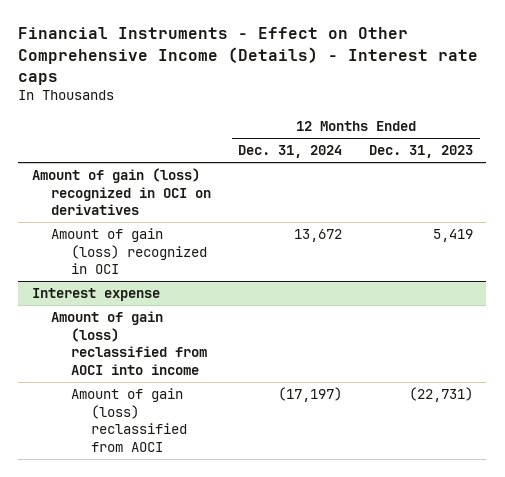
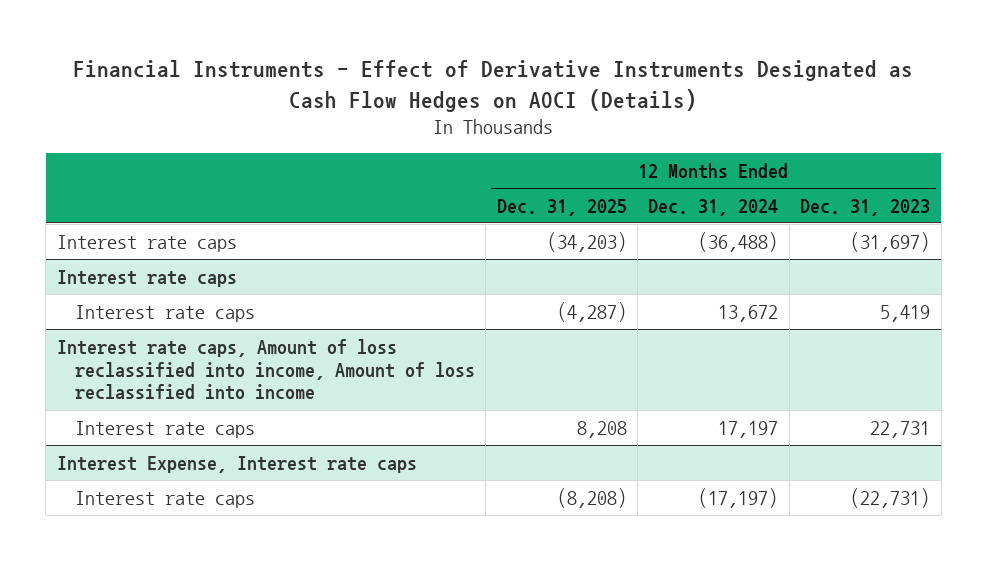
- Financial Instruments - Effect on Other Comprehensive Income (Details) - Interest rate caps
+ Financial Instruments - Effect of Derivative Instruments Designated as Cash Flow Hedges on AOCI (Details)
- | 12 Months Ended Dec. 31, 2024 | 12 Months Ended Dec. 31, 2023
+ | 12 Months Ended Dec. 31, 2025 | 12 Months Ended Dec. 31, 2024 | 12 Months Ended Dec. 31, 2023
- Amount of gain (loss) recognized in OCI on derivatives
- Amount of gain (loss) recognized in OCI | 13,672 | 5,419
- Interest expense
- Amount of gain (loss) reclassified from AOCI into income
- Amount of gain (loss) reclassified from AOCI | (17,197) | (22,731)
+ Interest rate caps | (34,203) | (36,488) | (31,697)
+ Interest rate caps
+ Interest rate caps | (4,287) | 13,672 | 5,419
+ Interest rate caps, Amount of loss reclassified into income, Amount of loss reclassified into income
+ Interest rate caps | 8,208 | 17,197 | 22,731
+ Interest Expense, Interest rate caps
+ Interest rate caps | (8,208) | (17,197) | (22,731)

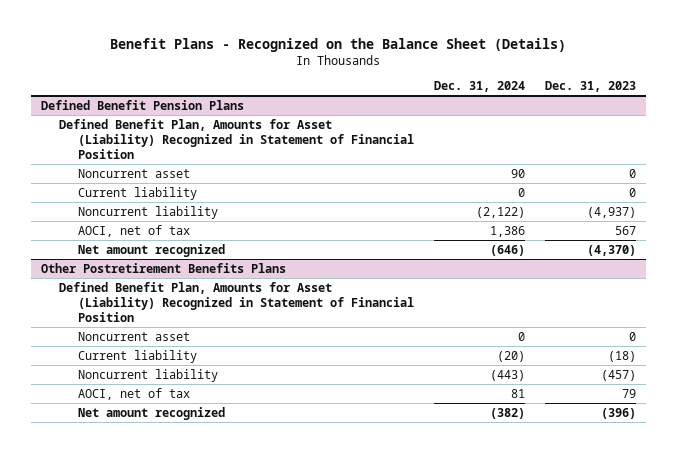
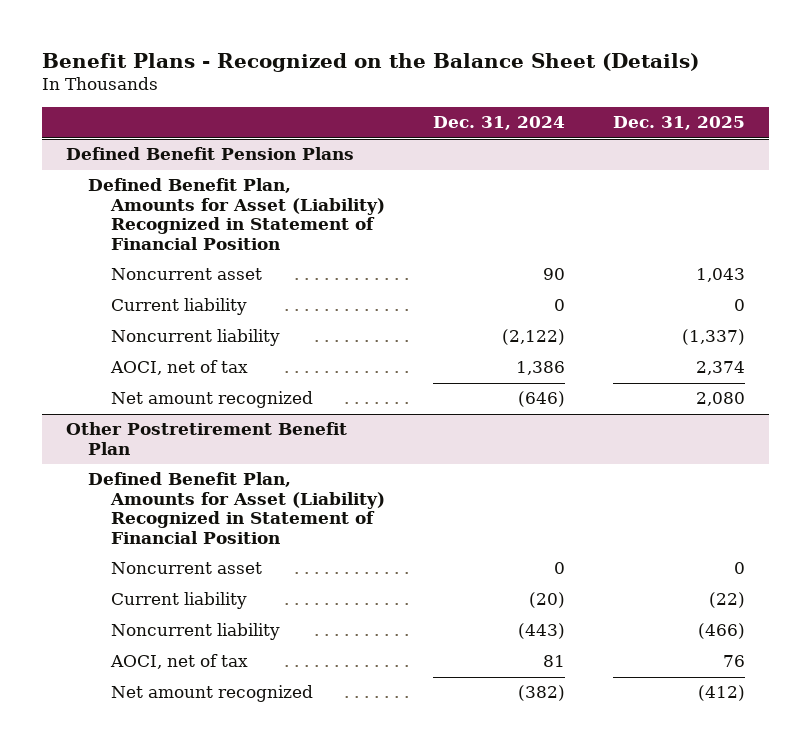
- | Dec. 31, 2024 | Dec. 31, 2023
+ | Dec. 31, 2024 | Dec. 31, 2025
- Other Postretirement Benefits Plans
+ Other Postretirement Benefit Plan

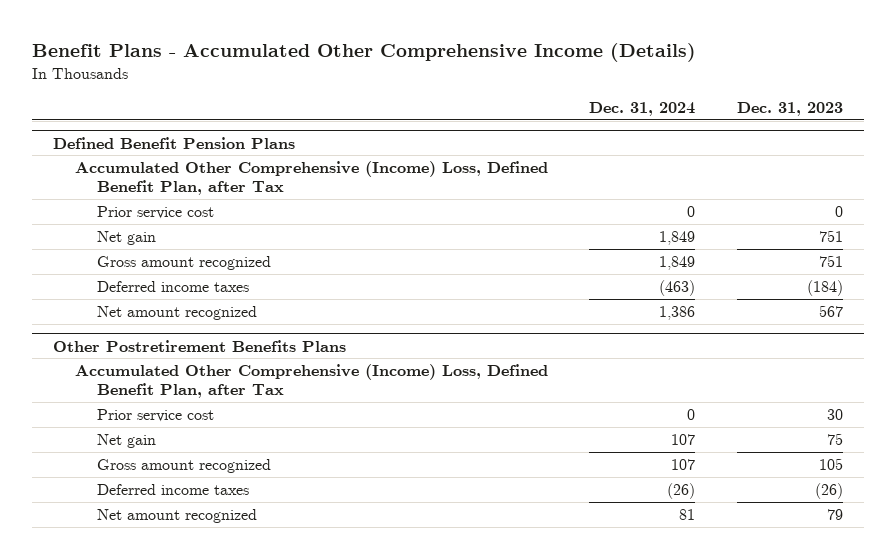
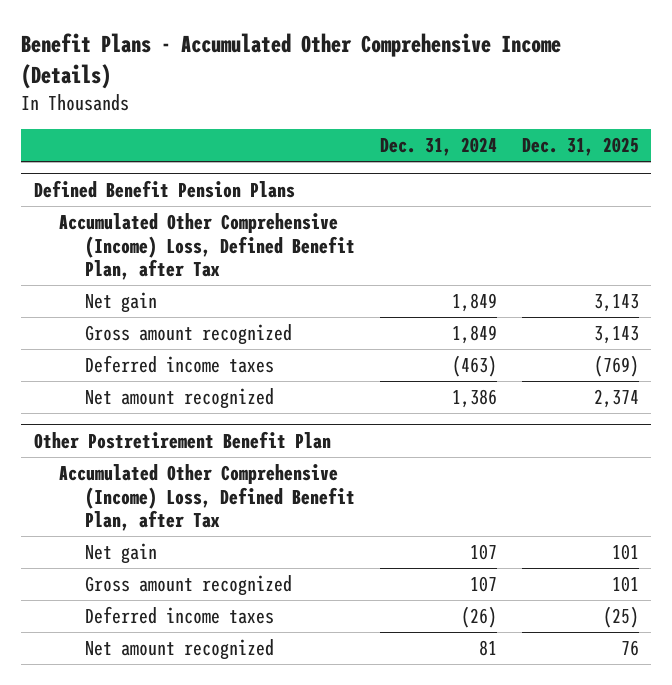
- | Dec. 31, 2024 | Dec. 31, 2023
+ | Dec. 31, 2024 | Dec. 31, 2025
@ Defined Benefit Pension Plans
- Prior service cost | 0 | 0
- Other Postretirement Benefits Plans
+ Other Postretirement Benefit Plan
- Prior service cost | 0 | 30

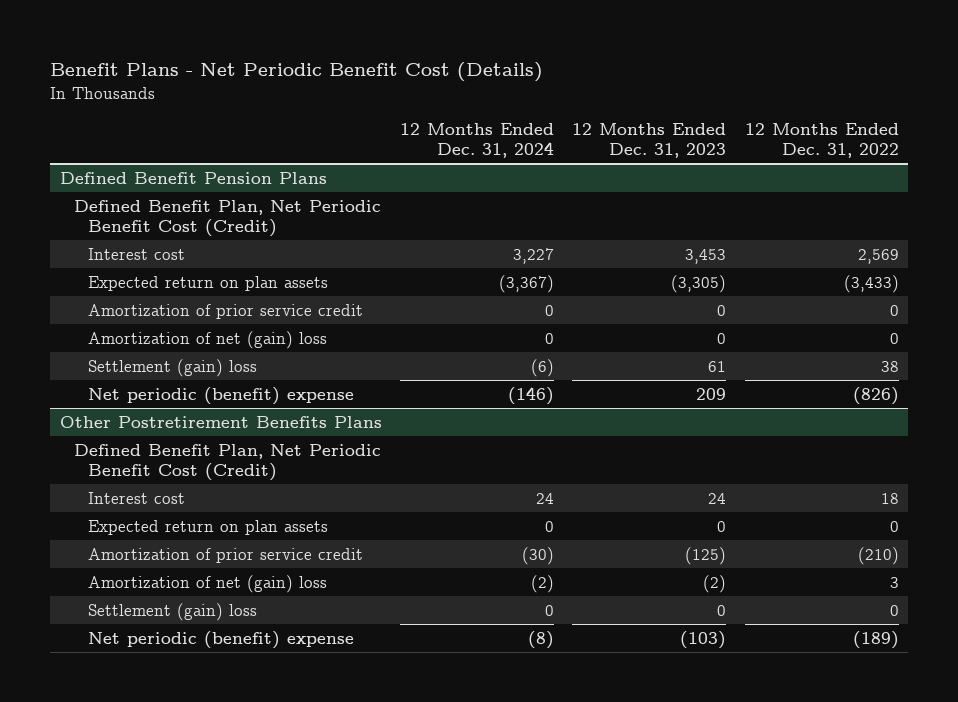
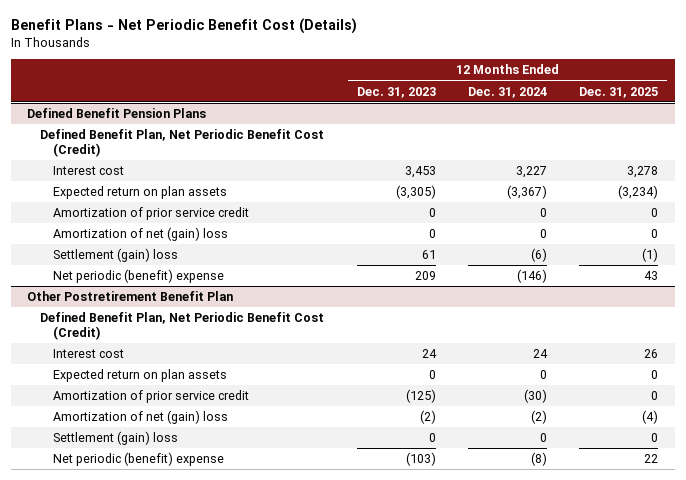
- | 12 Months Ended Dec. 31, 2024 | 12 Months Ended Dec. 31, 2023 | 12 Months Ended Dec. 31, 2022
+ | 12 Months Ended Dec. 31, 2023 | 12 Months Ended Dec. 31, 2024 | 12 Months Ended Dec. 31, 2025
- Other Postretirement Benefits Plans
+ Other Postretirement Benefit Plan

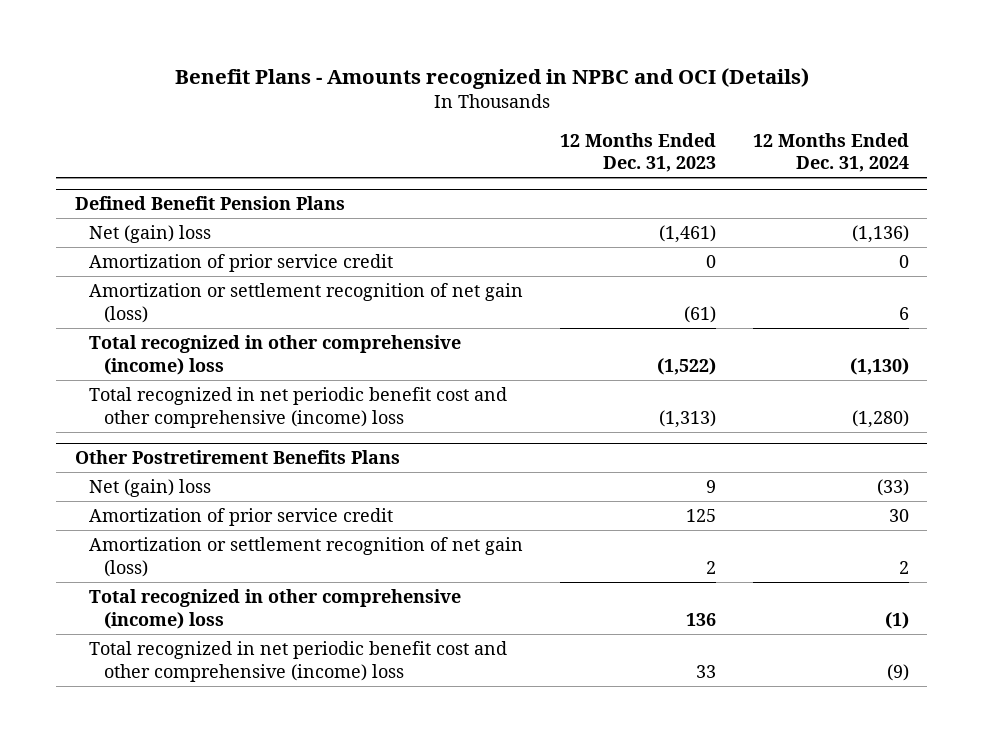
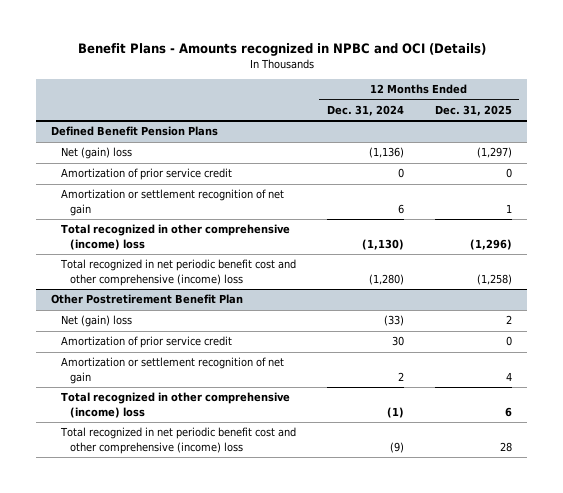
- | 12 Months Ended Dec. 31, 2023 | 12 Months Ended Dec. 31, 2024
+ | 12 Months Ended Dec. 31, 2024 | 12 Months Ended Dec. 31, 2025
@ Defined Benefit Pension Plans
- Amortization or settlement recognition of net gain (loss) | (61) | 6
+ Amortization or settlement recognition of net gain | 6 | 1
- Other Postretirement Benefits Plans
+ Other Postretirement Benefit Plan
- Amortization or settlement recognition of net gain (loss) | 2 | 2
+ Amortization or settlement recognition of net gain | 2 | 4

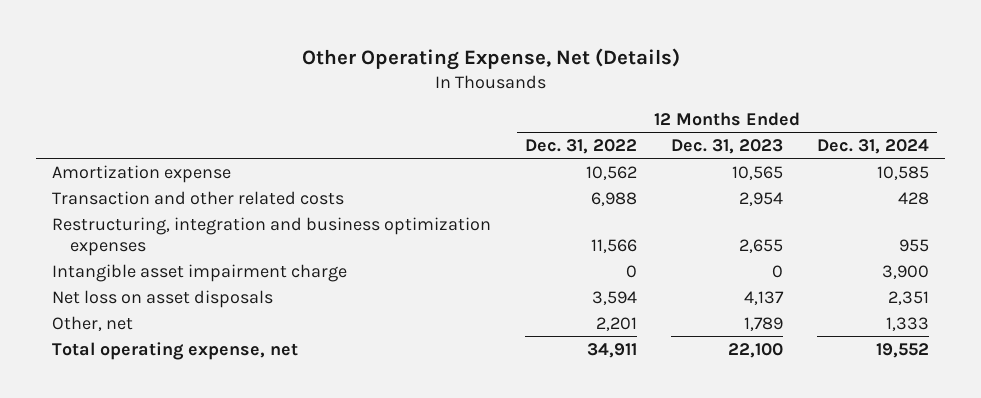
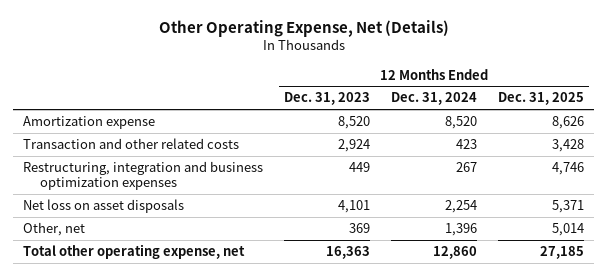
- | 12 Months Ended Dec. 31, 2022 | 12 Months Ended Dec. 31, 2023 | 12 Months Ended Dec. 31, 2024
+ | 12 Months Ended Dec. 31, 2023 | 12 Months Ended Dec. 31, 2024 | 12 Months Ended Dec. 31, 2025
- Amortization expense | 10,562 | 10,565 | 10,585
- Transaction and other related costs | 6,988 | 2,954 | 428
- Restructuring, integration and business optimization expenses | 11,566 | 2,655 | 955
- Intangible asset impairment charge | 0 | 0 | 3,900
- Net loss on asset disposals | 3,594 | 4,137 | 2,351
- Other, net | 2,201 | 1,789 | 1,333
- Total operating expense, net | 34,911 | 22,100 | 19,552
+ Amortization expense | 8,520 | 8,520 | 8,626
+ Transaction and other related costs | 2,924 | 423 | 3,428
+ Restructuring, integration and business optimization expenses | 449 | 267 | 4,746
+ Net loss on asset disposals | 4,101 | 2,254 | 5,371
+ Other, net | 369 | 1,396 | 5,014
+ Total other operating expense, net | 16,363 | 12,860 | 27,185

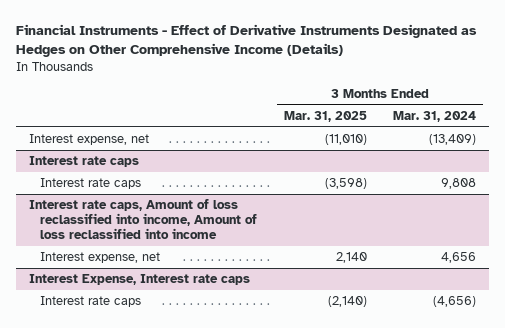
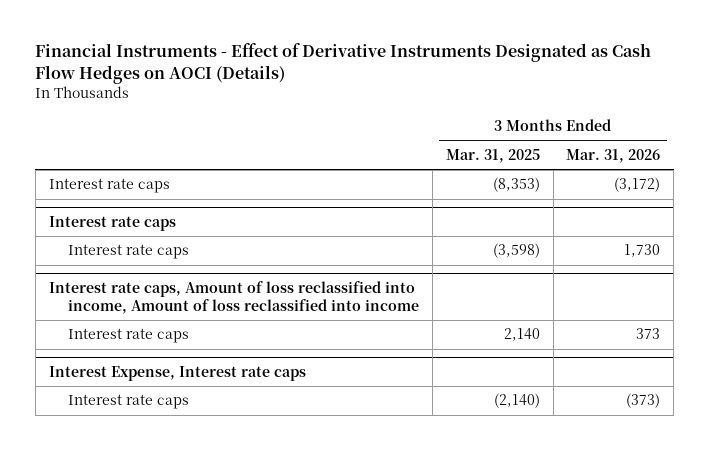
- Financial Instruments - Effect of Derivative Instruments Designated as Hedges on Other Comprehensive Income (Details)
+ Financial Instruments - Effect of Derivative Instruments Designated as Cash Flow Hedges on AOCI (Details)
- | 3 Months Ended Mar. 31, 2025 | 3 Months Ended Mar. 31, 2024
+ | 3 Months Ended Mar. 31, 2025 | 3 Months Ended Mar. 31, 2026
- Interest expense, net | (11,010) | (13,409)
+ Interest rate caps | (8,353) | (3,172)
@ Interest rate caps, Amount of loss reclassified into income, Amount of loss reclassified into income
- Interest expense, net | 2,140 | 4,656
+ Interest rate caps | 2,140 | 373

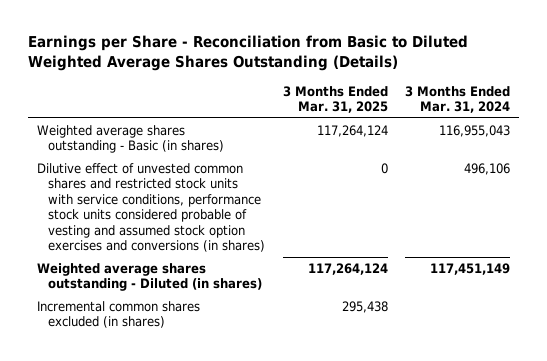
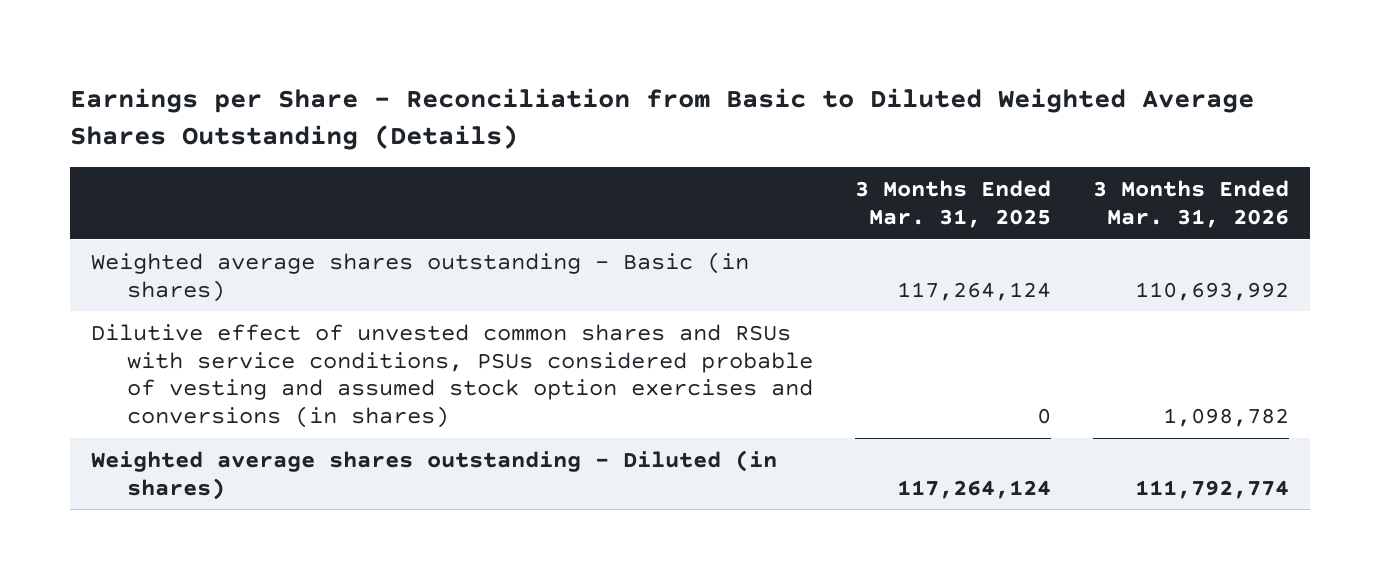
- | 3 Months Ended Mar. 31, 2025 | 3 Months Ended Mar. 31, 2024
+ | 3 Months Ended Mar. 31, 2025 | 3 Months Ended Mar. 31, 2026
- Dilutive effect of unvested common shares and restricted stock units with service conditions, performance stock units considered probable of vesting and assumed stock option exercises and conversions (in shares) | 0 | 496,106
+ Dilutive effect of unvested common shares and RSUs with service conditions, PSUs considered probable of vesting and assumed stock option exercises and conversions (in shares) | 0 | 1,098,782
- Incremental common shares excluded (in shares) | 295,438 |

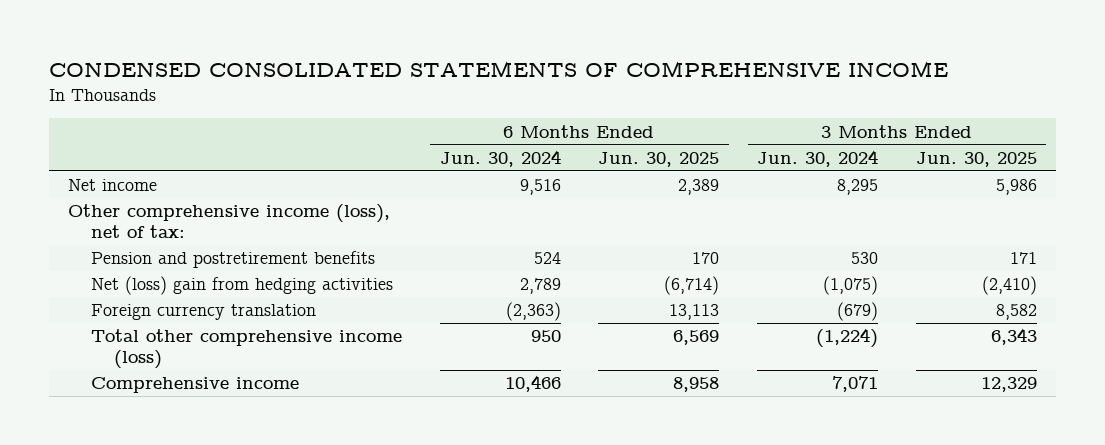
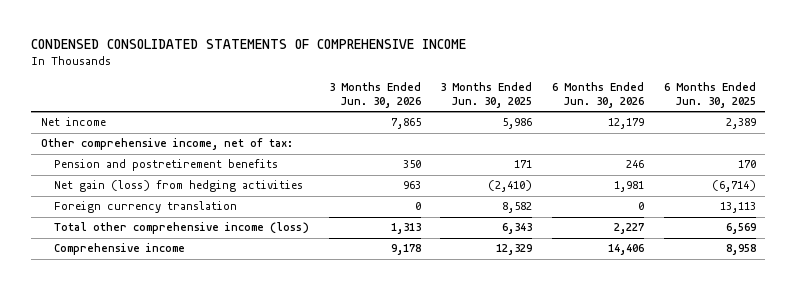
- | 6 Months Ended Jun. 30, 2024 | 6 Months Ended Jun. 30, 2025 | 3 Months Ended Jun. 30, 2024 | 3 Months Ended Jun. 30, 2025
+ | 3 Months Ended Jun. 30, 2026 | 3 Months Ended Jun. 30, 2025 | 6 Months Ended Jun. 30, 2026 | 6 Months Ended Jun. 30, 2025
- Other comprehensive income (loss), net of tax:
+ Other comprehensive income, net of tax:
- Net (loss) gain from hedging activities | 2,789 | (6,714) | (1,075) | (2,410)
+ Net gain (loss) from hedging activities | 963 | (2,410) | 1,981 | (6,714)

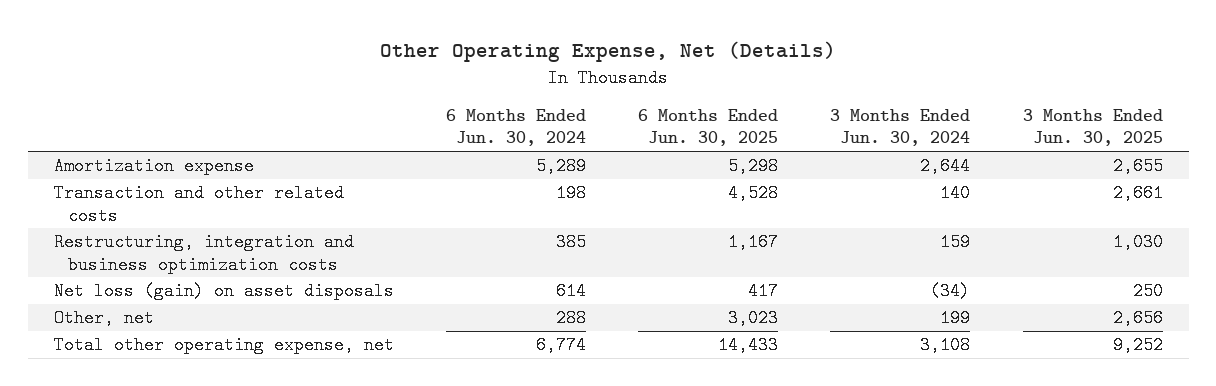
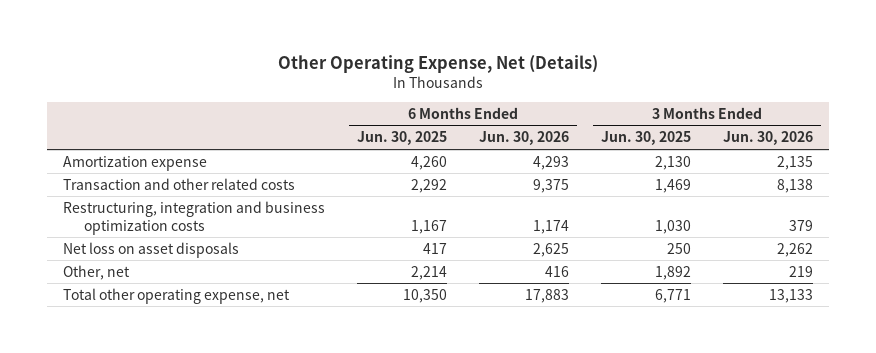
- | 6 Months Ended Jun. 30, 2024 | 6 Months Ended Jun. 30, 2025 | 3 Months Ended Jun. 30, 2024 | 3 Months Ended Jun. 30, 2025
+ | 6 Months Ended Jun. 30, 2025 | 6 Months Ended Jun. 30, 2026 | 3 Months Ended Jun. 30, 2025 | 3 Months Ended Jun. 30, 2026
- Amortization expense | 5,289 | 5,298 | 2,644 | 2,655
- Transaction and other related costs | 198 | 4,528 | 140 | 2,661
+ Amortization expense | 4,260 | 4,293 | 2,130 | 2,135
+ Transaction and other related costs | 2,292 | 9,375 | 1,469 | 8,138
- Net loss (gain) on asset disposals | 614 | 417 | (34) | 250
- Other, net | 288 | 3,023 | 199 | 2,656
- Total other operating expense, net | 6,774 | 14,433 | 3,108 | 9,252
+ Net loss on asset disposals | 417 | 2,625 | 250 | 2,262
+ Other, net | 2,214 | 416 | 1,892 | 219
+ Total other operating expense, net | 10,350 | 17,883 | 6,771 | 13,133

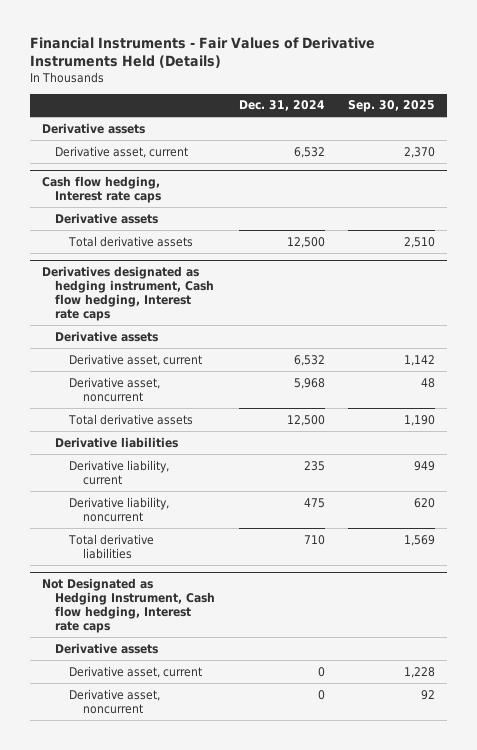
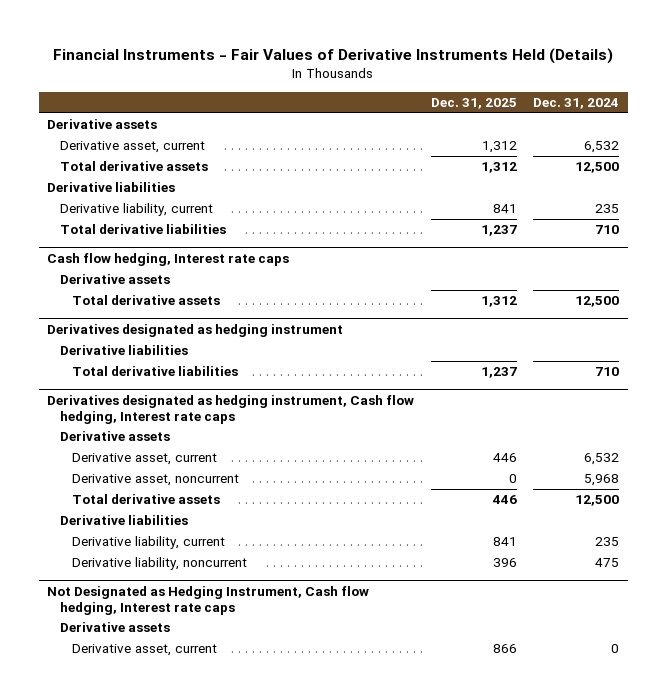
- | Dec. 31, 2024 | Sep. 30, 2025
+ | Dec. 31, 2025 | Dec. 31, 2024
+ Total derivative assets | 1,312 | 12,500
+ Derivative liabilities
+ Derivative liability, current | 841 | 235
+ Total derivative liabilities | 1,237 | 710
+ Derivatives designated as hedging instrument
+ Derivative liabilities
+ Total derivative liabilities | 1,237 | 710
@ Derivatives designated as hedging instrument, Cash flow hedging, Interest rate caps
- Total derivative liabilities | 710 | 1,569
@ Not Designated as Hedging Instrument, Cash flow hedging, Interest rate caps
- Derivative asset, noncurrent | 0 | 92

